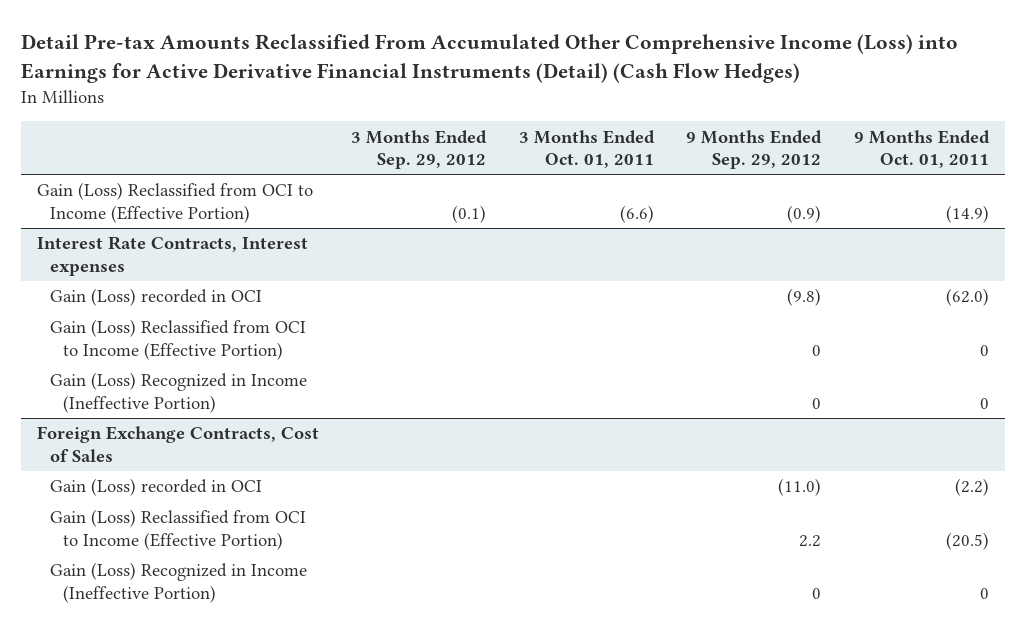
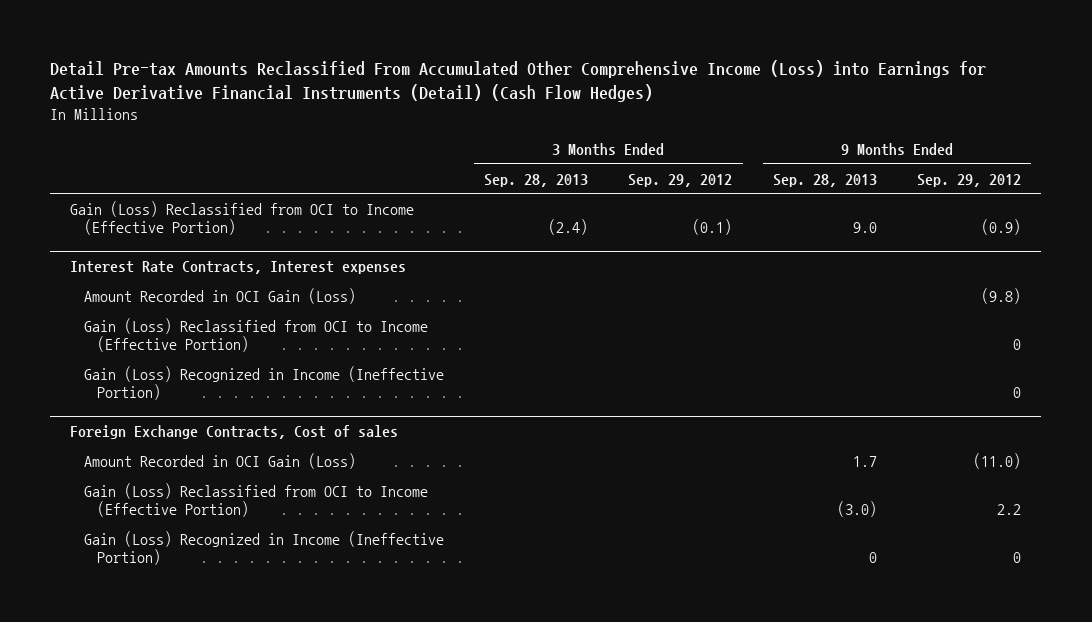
- | 3 Months Ended Sep. 29, 2012 | 3 Months Ended Oct. 01, 2011 | 9 Months Ended Sep. 29, 2012 | 9 Months Ended Oct. 01, 2011
+ | 3 Months Ended Sep. 28, 2013 | 3 Months Ended Sep. 29, 2012 | 9 Months Ended Sep. 28, 2013 | 9 Months Ended Sep. 29, 2012
@ Interest Rate Contracts, Interest expenses
- Gain (Loss) recorded in OCI | | | (9.8) | (62.0)
+ Amount Recorded in OCI Gain (Loss) | | | | (9.8)
- Foreign Exchange Contracts, Cost of Sales
- Gain (Loss) recorded in OCI | | | (11.0) | (2.2)
+ Foreign Exchange Contracts, Cost of sales
+ Amount Recorded in OCI Gain (Loss) | | | 1.7 | (11.0)

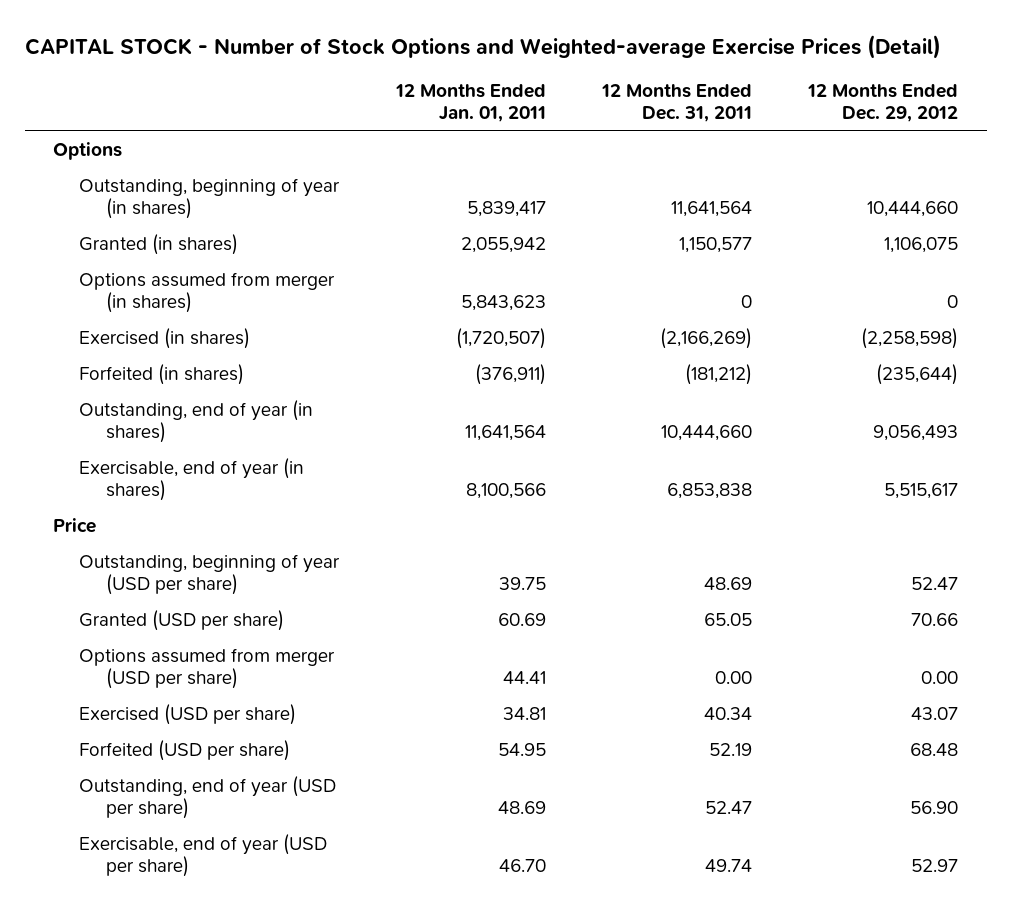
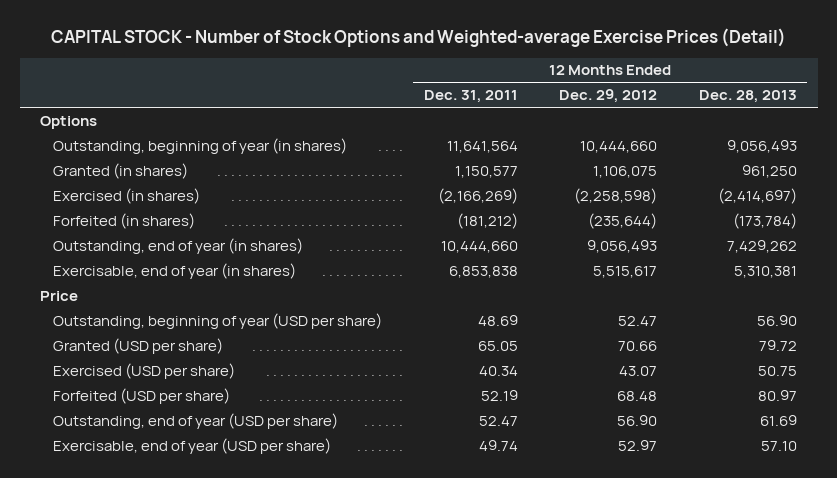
- | 12 Months Ended Jan. 01, 2011 | 12 Months Ended Dec. 31, 2011 | 12 Months Ended Dec. 29, 2012
+ | 12 Months Ended Dec. 31, 2011 | 12 Months Ended Dec. 29, 2012 | 12 Months Ended Dec. 28, 2013
- Options assumed from merger (in shares) | 5,843,623 | 0 | 0
- Options assumed from merger (USD per share) | 44.41 | 0.00 | 0.00

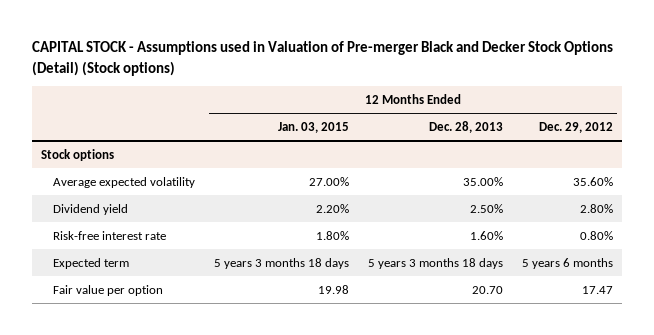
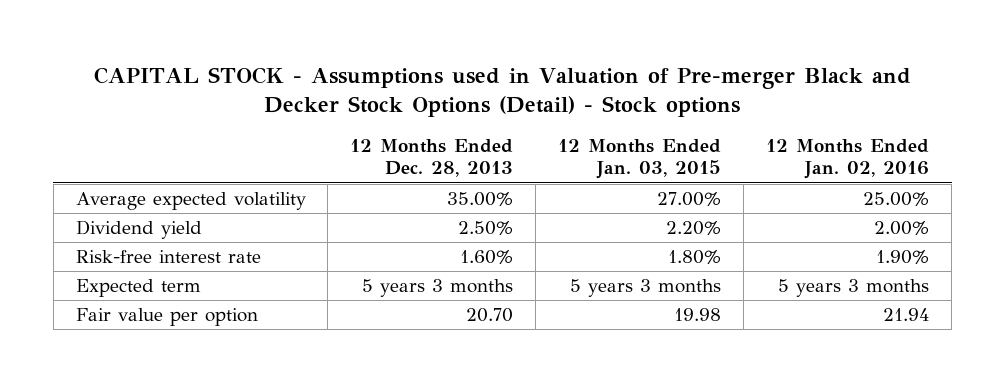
- CAPITAL STOCK - Assumptions used in Valuation of Pre-merger Black and Decker Stock Options (Detail) (Stock options)
+ CAPITAL STOCK - Assumptions used in Valuation of Pre-merger Black and Decker Stock Options (Detail) - Stock options
- | 12 Months Ended Jan. 03, 2015 | 12 Months Ended Dec. 28, 2013 | 12 Months Ended Dec. 29, 2012
+ | 12 Months Ended Dec. 28, 2013 | 12 Months Ended Jan. 03, 2015 | 12 Months Ended Jan. 02, 2016
- Stock options
- Expected term | 5 years 3 months 18 days | 5 years 3 months 18 days | 5 years 6 months
+ Expected term | 5 years 3 months | 5 years 3 months | 5 years 3 months

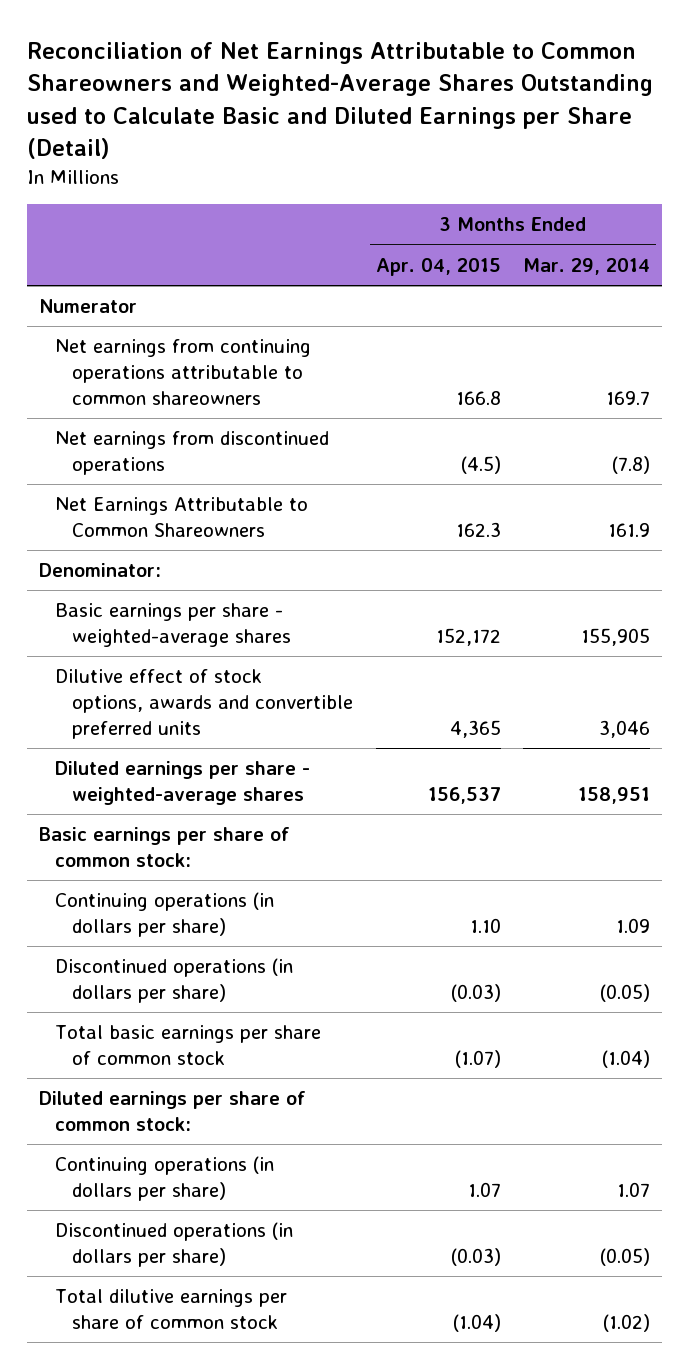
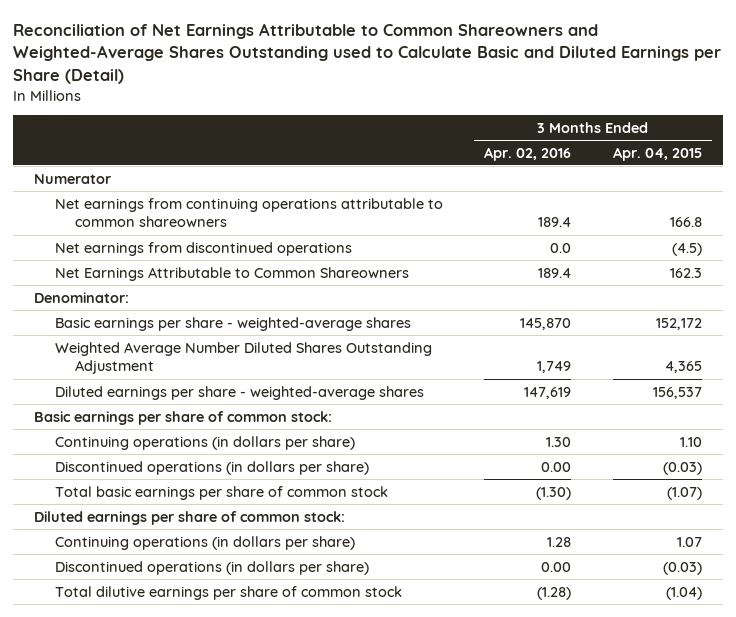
- | 3 Months Ended Apr. 04, 2015 | 3 Months Ended Mar. 29, 2014
+ | 3 Months Ended Apr. 02, 2016 | 3 Months Ended Apr. 04, 2015
- Dilutive effect of stock options, awards and convertible preferred units | 4,365 | 3,046
+ Weighted Average Number Diluted Shares Outstanding Adjustment | 1,749 | 4,365

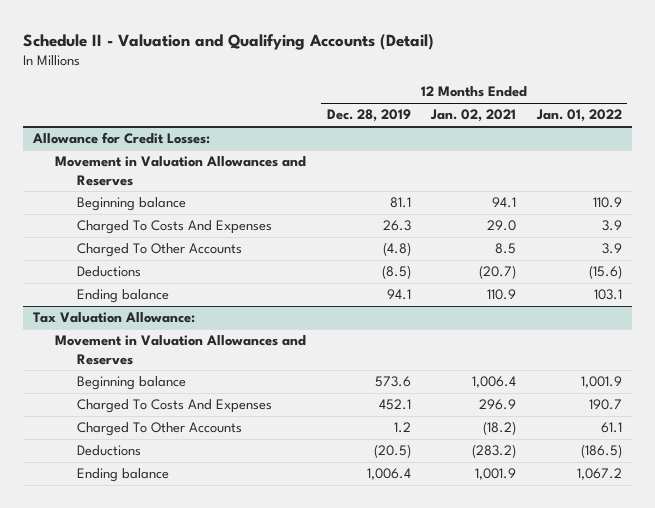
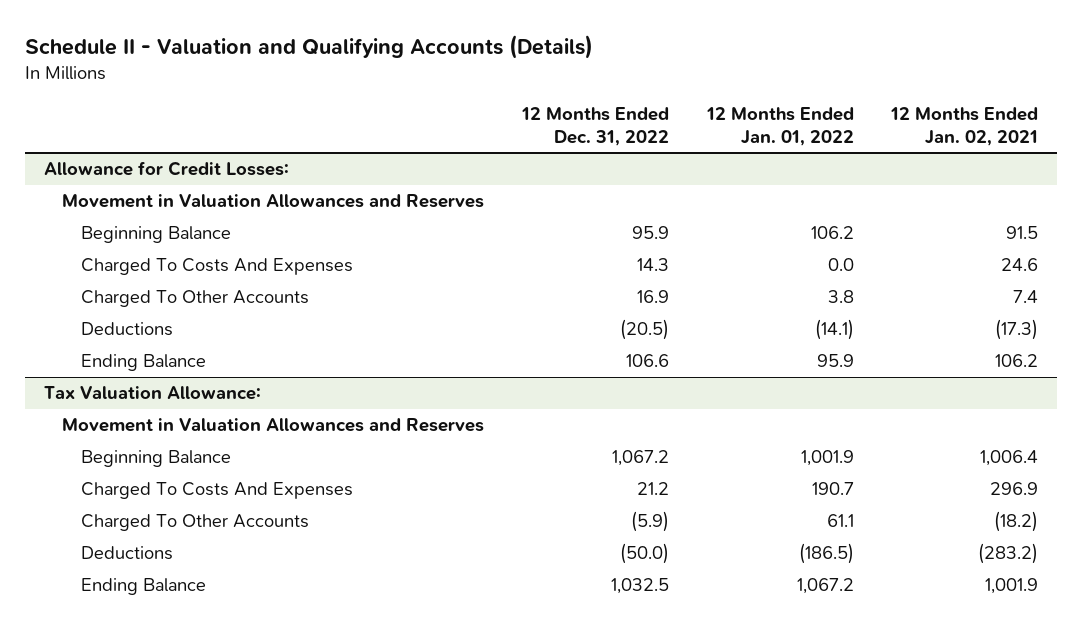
- Schedule II - Valuation and Qualifying Accounts (Detail)
+ Schedule II - Valuation and Qualifying Accounts (Details)
- | 12 Months Ended Dec. 28, 2019 | 12 Months Ended Jan. 02, 2021 | 12 Months Ended Jan. 01, 2022
+ | 12 Months Ended Dec. 31, 2022 | 12 Months Ended Jan. 01, 2022 | 12 Months Ended Jan. 02, 2021
@ Allowance for Credit Losses:
- Beginning balance | 81.1 | 94.1 | 110.9
- Charged To Costs And Expenses | 26.3 | 29.0 | 3.9
- Charged To Other Accounts | (4.8) | 8.5 | 3.9
- Deductions | (8.5) | (20.7) | (15.6)
- Ending balance | 94.1 | 110.9 | 103.1
+ Beginning Balance | 95.9 | 106.2 | 91.5
+ Charged To Costs And Expenses | 14.3 | 0.0 | 24.6
+ Charged To Other Accounts | 16.9 | 3.8 | 7.4
+ Deductions | (20.5) | (14.1) | (17.3)
+ Ending Balance | 106.6 | 95.9 | 106.2
@ Tax Valuation Allowance:
- Beginning balance | 573.6 | 1,006.4 | 1,001.9
+ Beginning Balance | 1,067.2 | 1,001.9 | 1,006.4
- Ending balance | 1,006.4 | 1,001.9 | 1,067.2
+ Ending Balance | 1,032.5 | 1,067.2 | 1,001.9

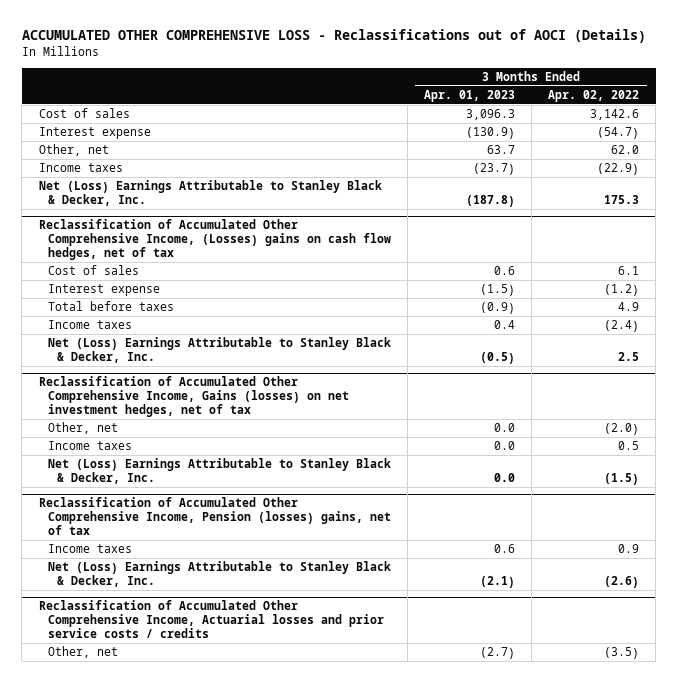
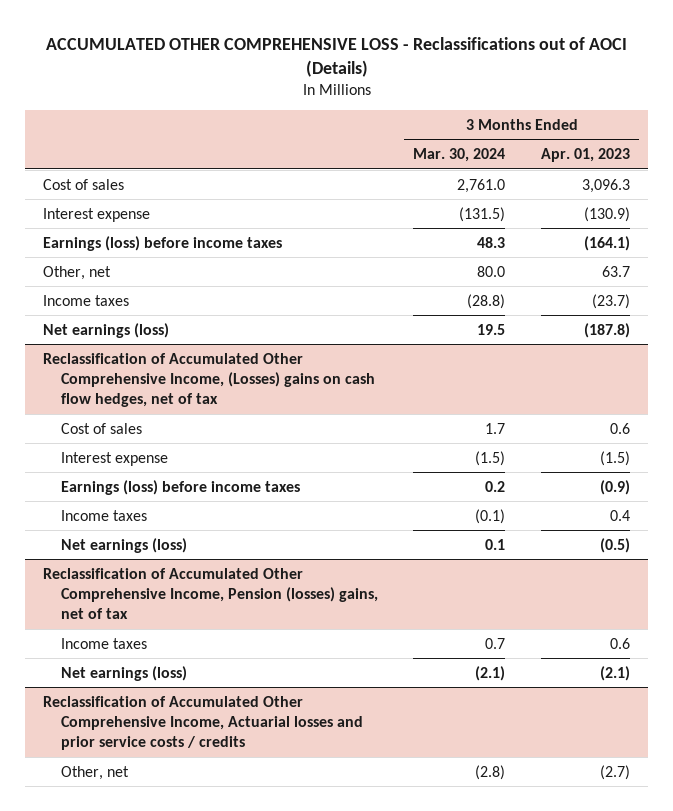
- | 3 Months Ended Apr. 01, 2023 | 3 Months Ended Apr. 02, 2022
+ | 3 Months Ended Mar. 30, 2024 | 3 Months Ended Apr. 01, 2023
+ Earnings (loss) before income taxes | 48.3 | (164.1)
- Net (Loss) Earnings Attributable to Stanley Black & Decker, Inc. | (187.8) | 175.3
+ Net earnings (loss) | 19.5 | (187.8)
@ Reclassification of Accumulated Other Comprehensive Income, (Losses) gains on cash flow hedges, net of tax
- Total before taxes | (0.9) | 4.9
+ Earnings (loss) before income taxes | 0.2 | (0.9)
- Net (Loss) Earnings Attributable to Stanley Black & Decker, Inc. | (0.5) | 2.5
- Reclassification of Accumulated Other Comprehensive Income, Gains (losses) on net investment hedges, net of tax
- Other, net | 0.0 | (2.0)
- Income taxes | 0.0 | 0.5
- Net (Loss) Earnings Attributable to Stanley Black & Decker, Inc. | 0.0 | (1.5)
@ Reclassification of Accumulated Other Comprehensive Income, (Losses) gains on cash flow hedges, net of tax
+ Net earnings (loss) | 0.1 | (0.5)
@ Reclassification of Accumulated Other Comprehensive Income, Pension (losses) gains, net of tax
- Net (Loss) Earnings Attributable to Stanley Black & Decker, Inc. | (2.1) | (2.6)
+ Net earnings (loss) | (2.1) | (2.1)

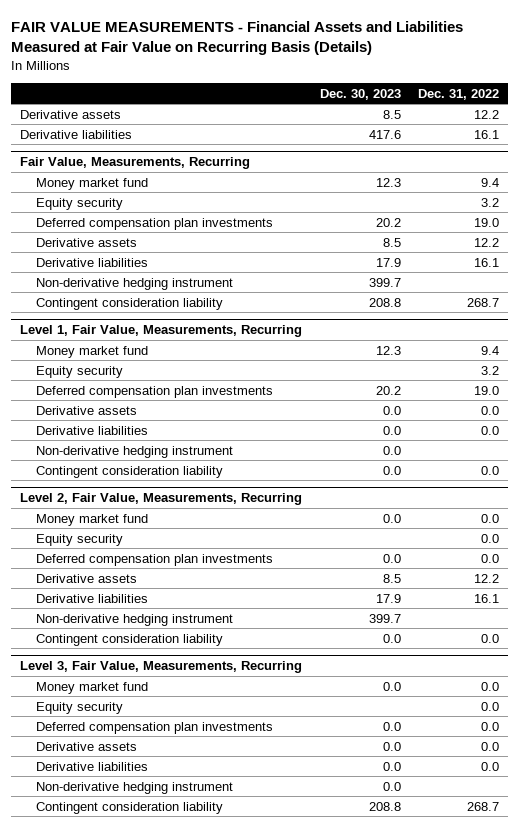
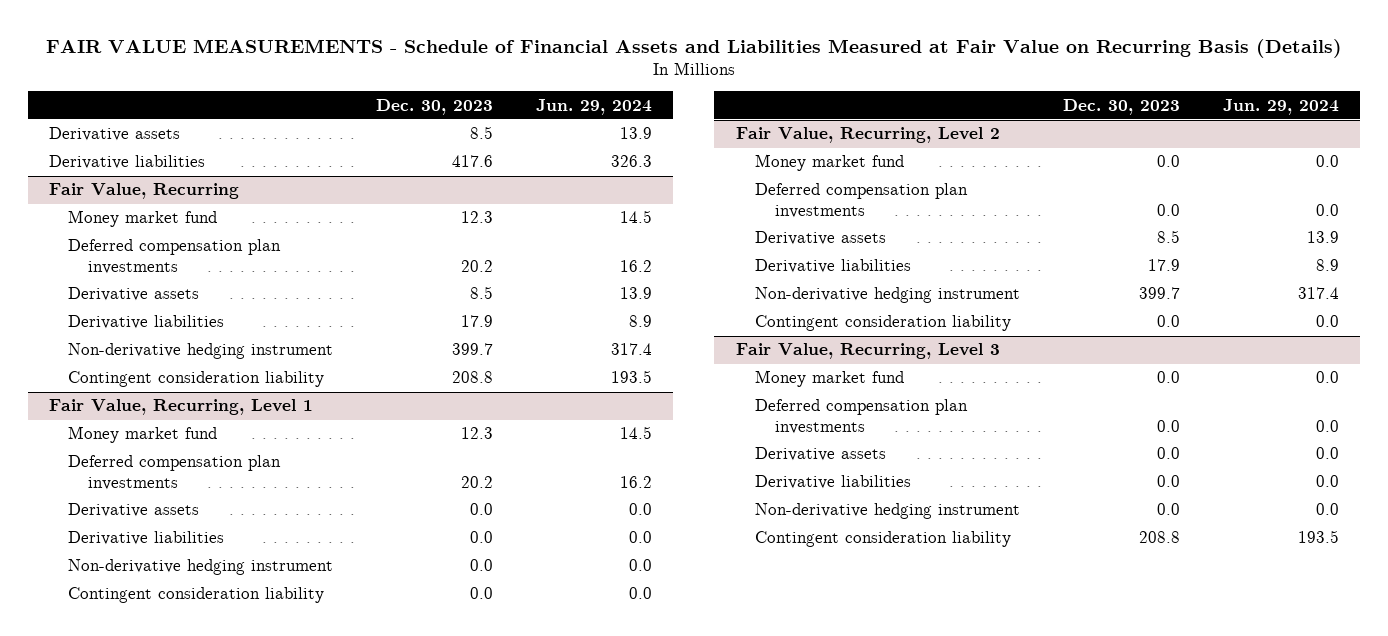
- FAIR VALUE MEASUREMENTS - Financial Assets and Liabilities Measured at Fair Value on Recurring Basis (Details)
+ FAIR VALUE MEASUREMENTS - Schedule of Financial Assets and Liabilities Measured at Fair Value on Recurring Basis (Details)
- | Dec. 30, 2023 | Dec. 31, 2022
+ | Dec. 30, 2023 | Jun. 29, 2024
- Fair Value, Measurements, Recurring
+ Fair Value, Recurring
- Equity security | | 3.2
- Level 1, Fair Value, Measurements, Recurring
+ Fair Value, Recurring, Level 1
- Equity security | | 3.2
- Level 2, Fair Value, Measurements, Recurring
+ Fair Value, Recurring, Level 2
- Equity security | | 0.0
- Level 3, Fair Value, Measurements, Recurring
+ Fair Value, Recurring, Level 3
- Equity security | | 0.0

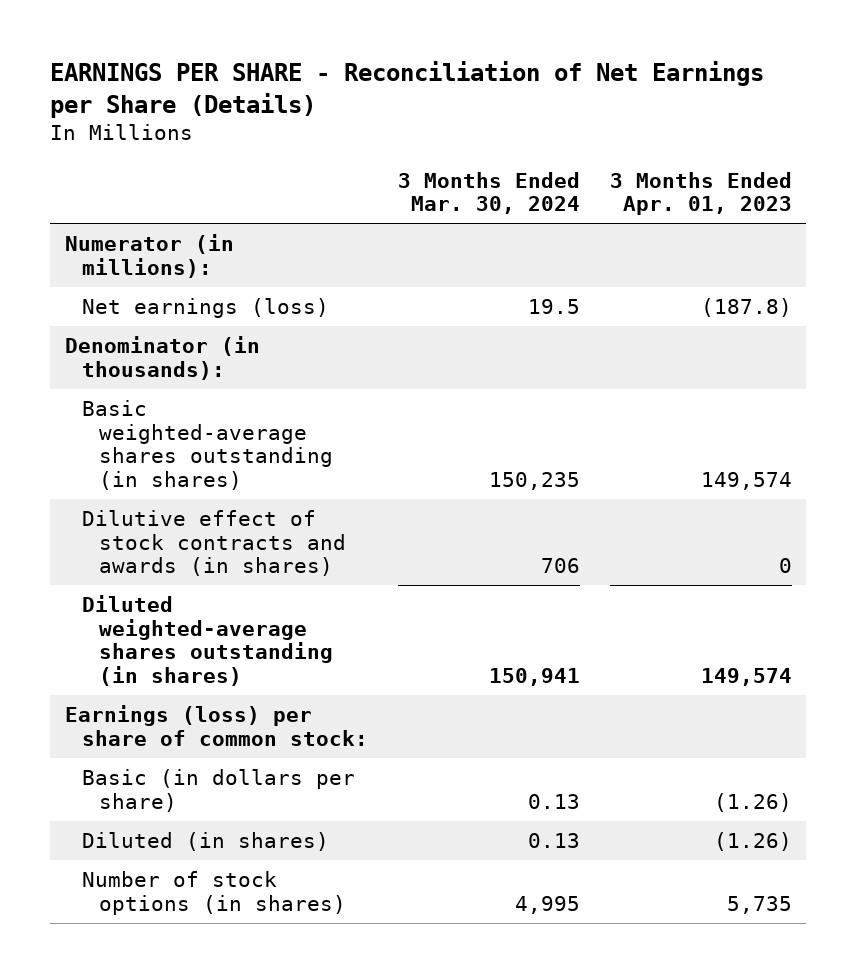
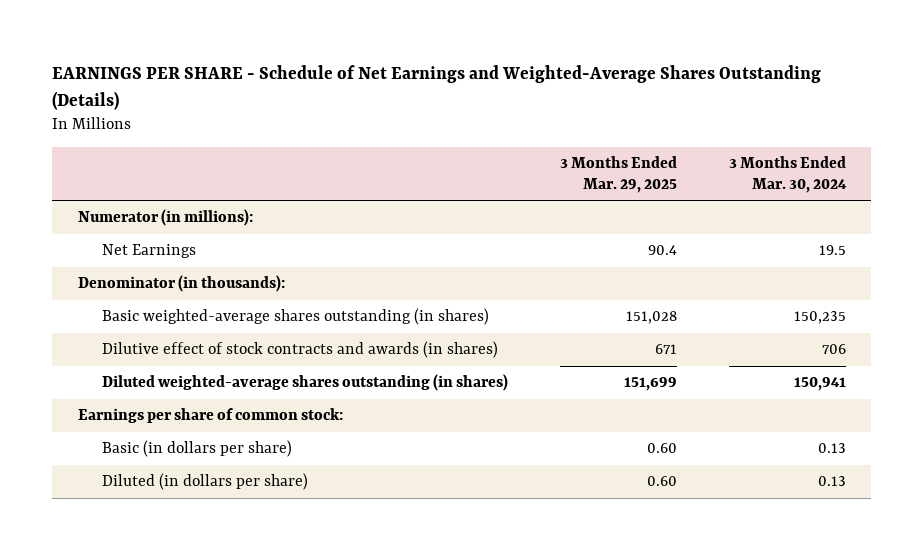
- EARNINGS PER SHARE - Reconciliation of Net Earnings per Share (Details)
+ EARNINGS PER SHARE - Schedule of Net Earnings and Weighted-Average Shares Outstanding (Details)
- | 3 Months Ended Mar. 30, 2024 | 3 Months Ended Apr. 01, 2023
+ | 3 Months Ended Mar. 29, 2025 | 3 Months Ended Mar. 30, 2024
- Net earnings (loss) | 19.5 | (187.8)
+ Net Earnings | 90.4 | 19.5
- Earnings (loss) per share of common stock:
+ Earnings per share of common stock:
- Diluted (in shares) | 0.13 | (1.26)
- Number of stock options (in shares) | 4,995 | 5,735
+ Diluted (in dollars per share) | 0.60 | 0.13

